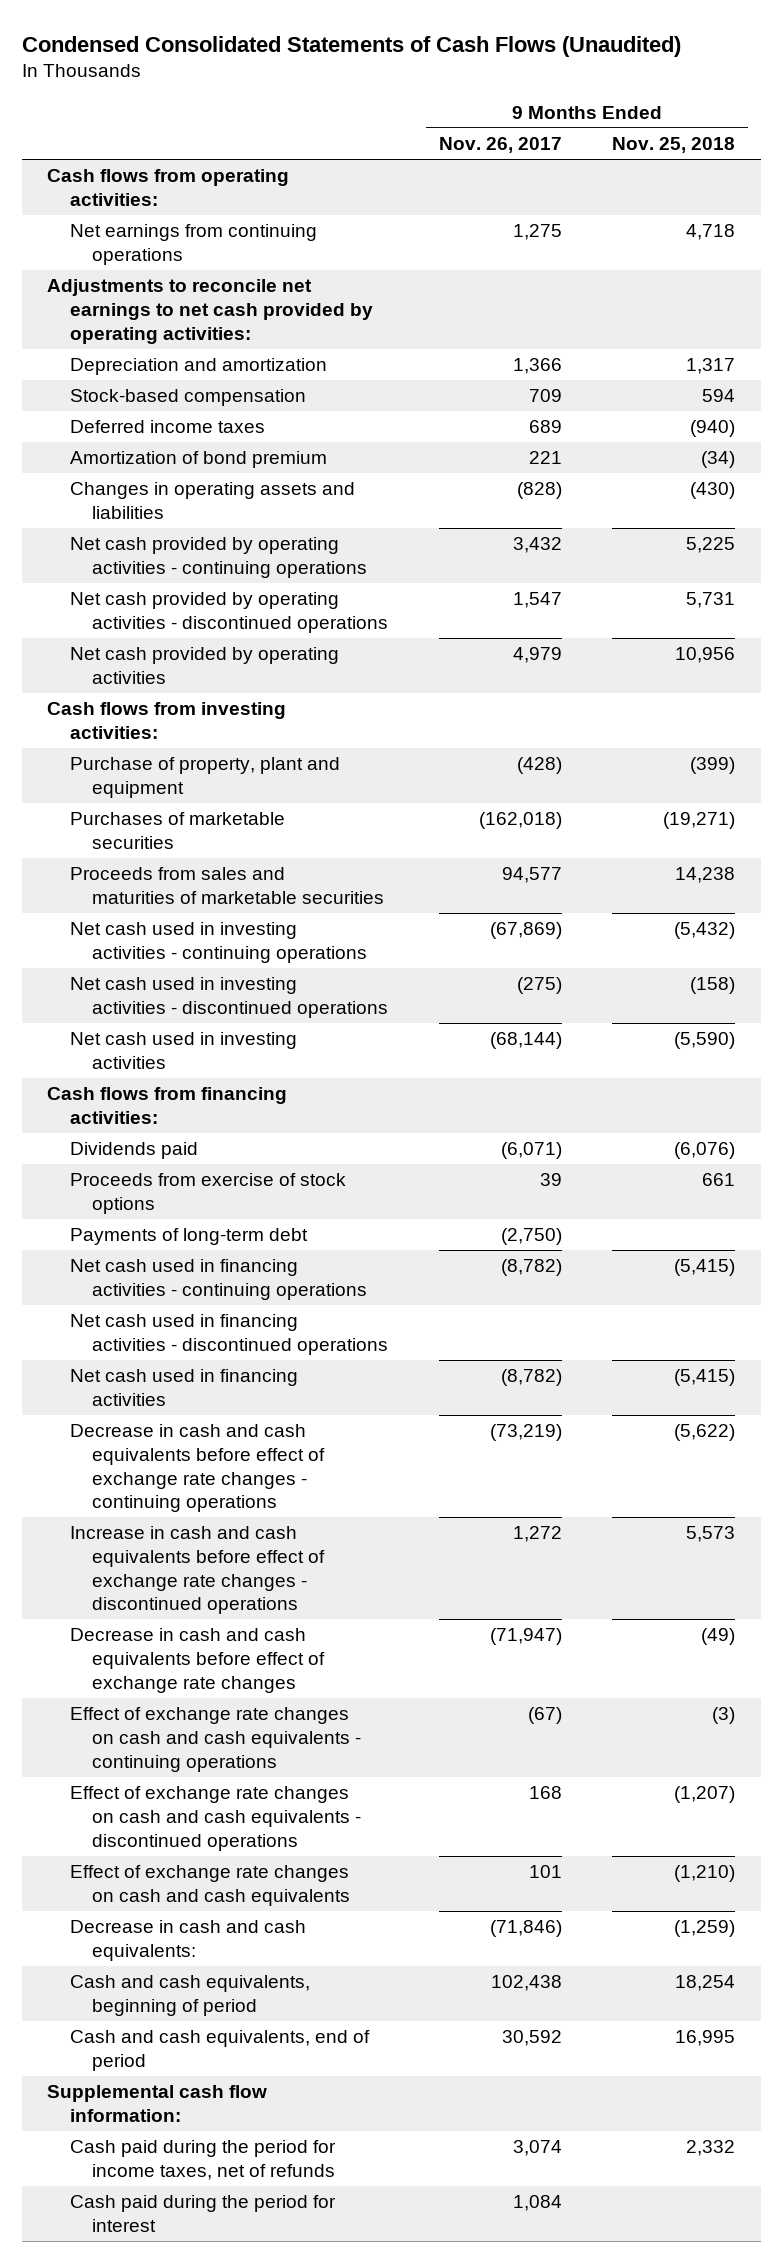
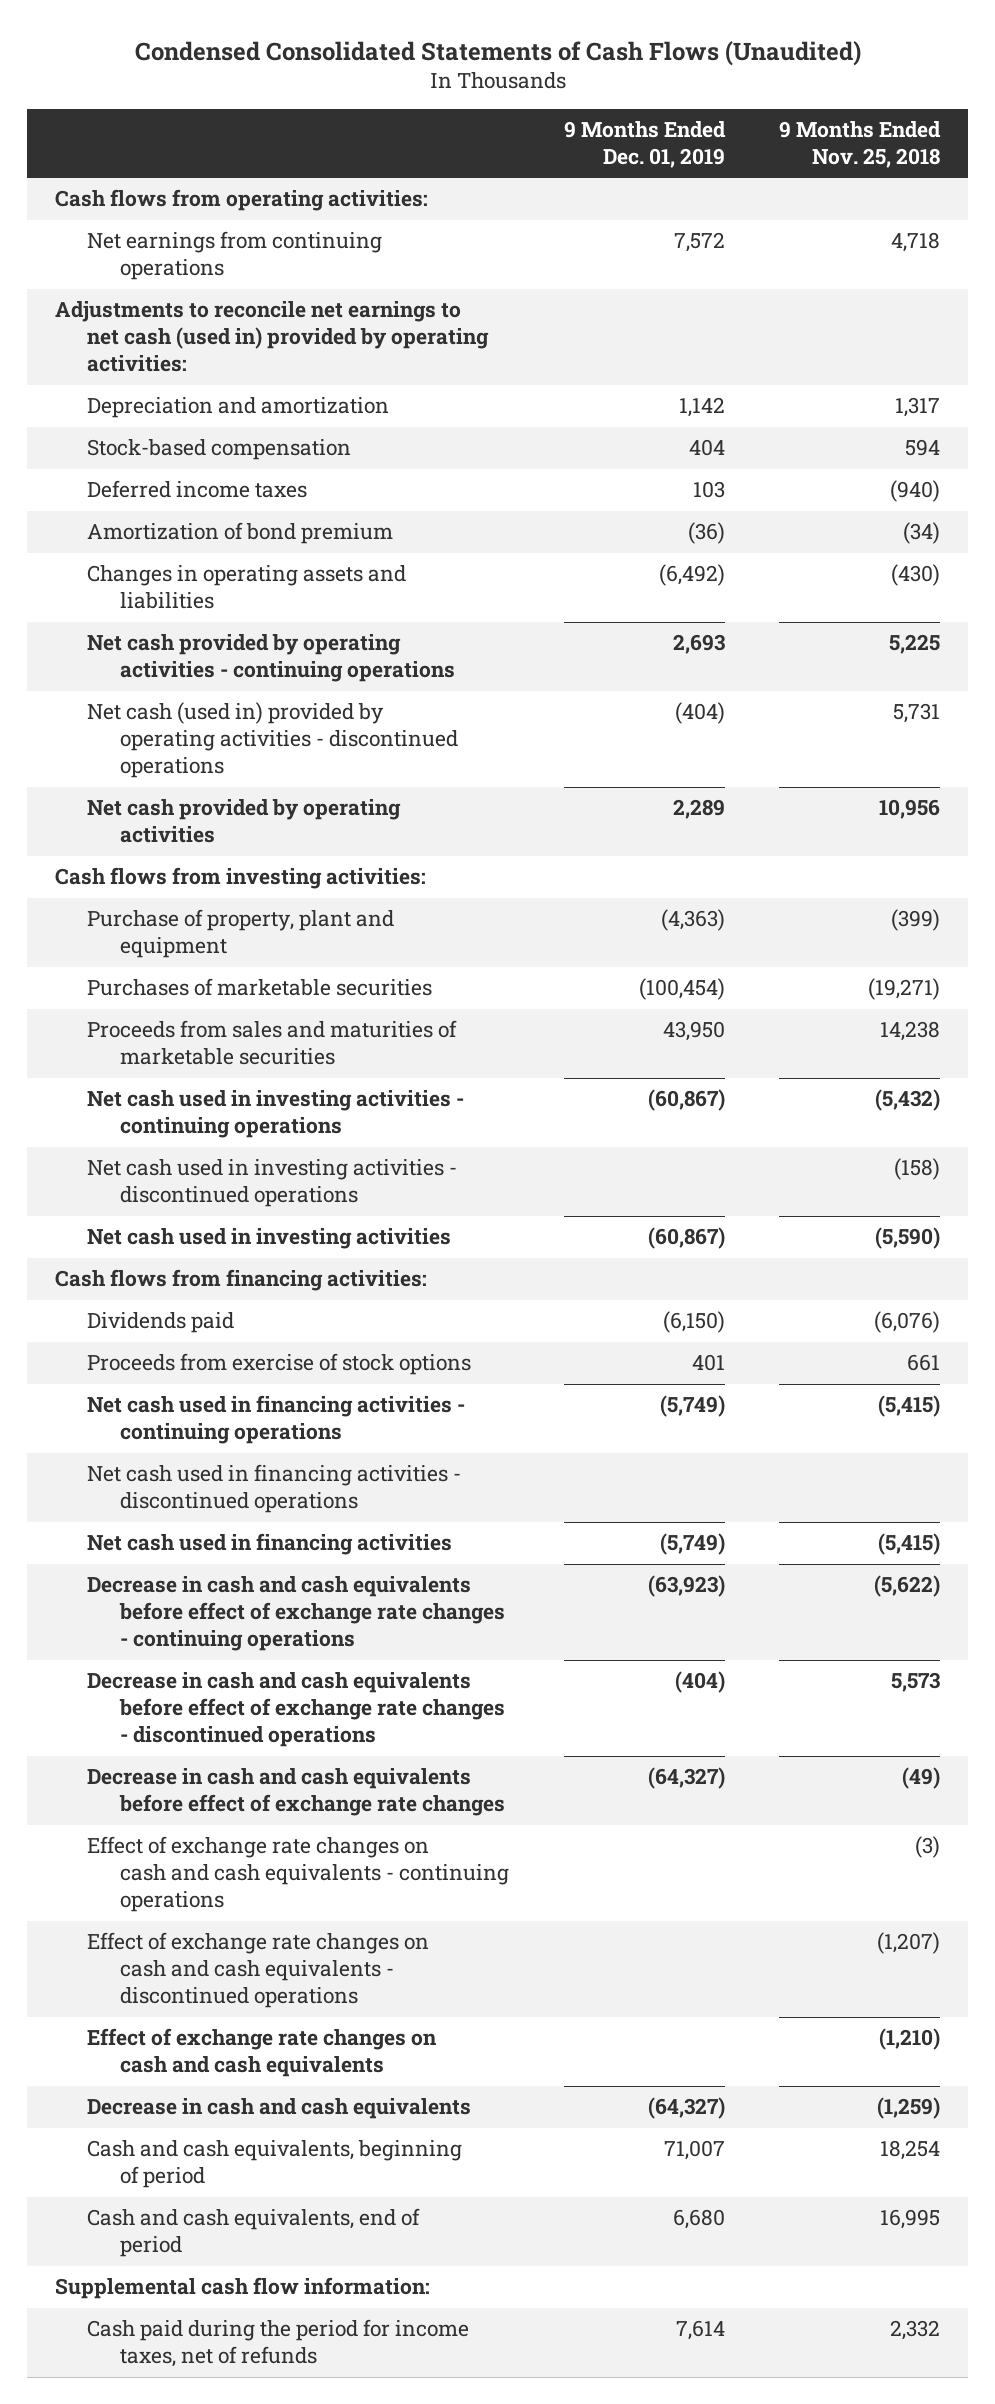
- | 9 Months Ended Nov. 26, 2017 | 9 Months Ended Nov. 25, 2018
+ | 9 Months Ended Dec. 01, 2019 | 9 Months Ended Nov. 25, 2018
- Adjustments to reconcile net earnings to net cash provided by operating activities:
+ Adjustments to reconcile net earnings to net cash (used in) provided by operating activities:
- Net cash provided by operating activities - discontinued operations | 1,547 | 5,731
+ Net cash (used in) provided by operating activities - discontinued operations | (404) | 5,731
- Payments of long-term debt | (2,750) |
- Increase in cash and cash equivalents before effect of exchange rate changes - discontinued operations | 1,272 | 5,573
+ Decrease in cash and cash equivalents before effect of exchange rate changes - discontinued operations | (404) | 5,573
- Decrease in cash and cash equivalents: | (71,846) | (1,259)
+ Decrease in cash and cash equivalents | (64,327) | (1,259)
- Cash paid during the period for interest | 1,084 |

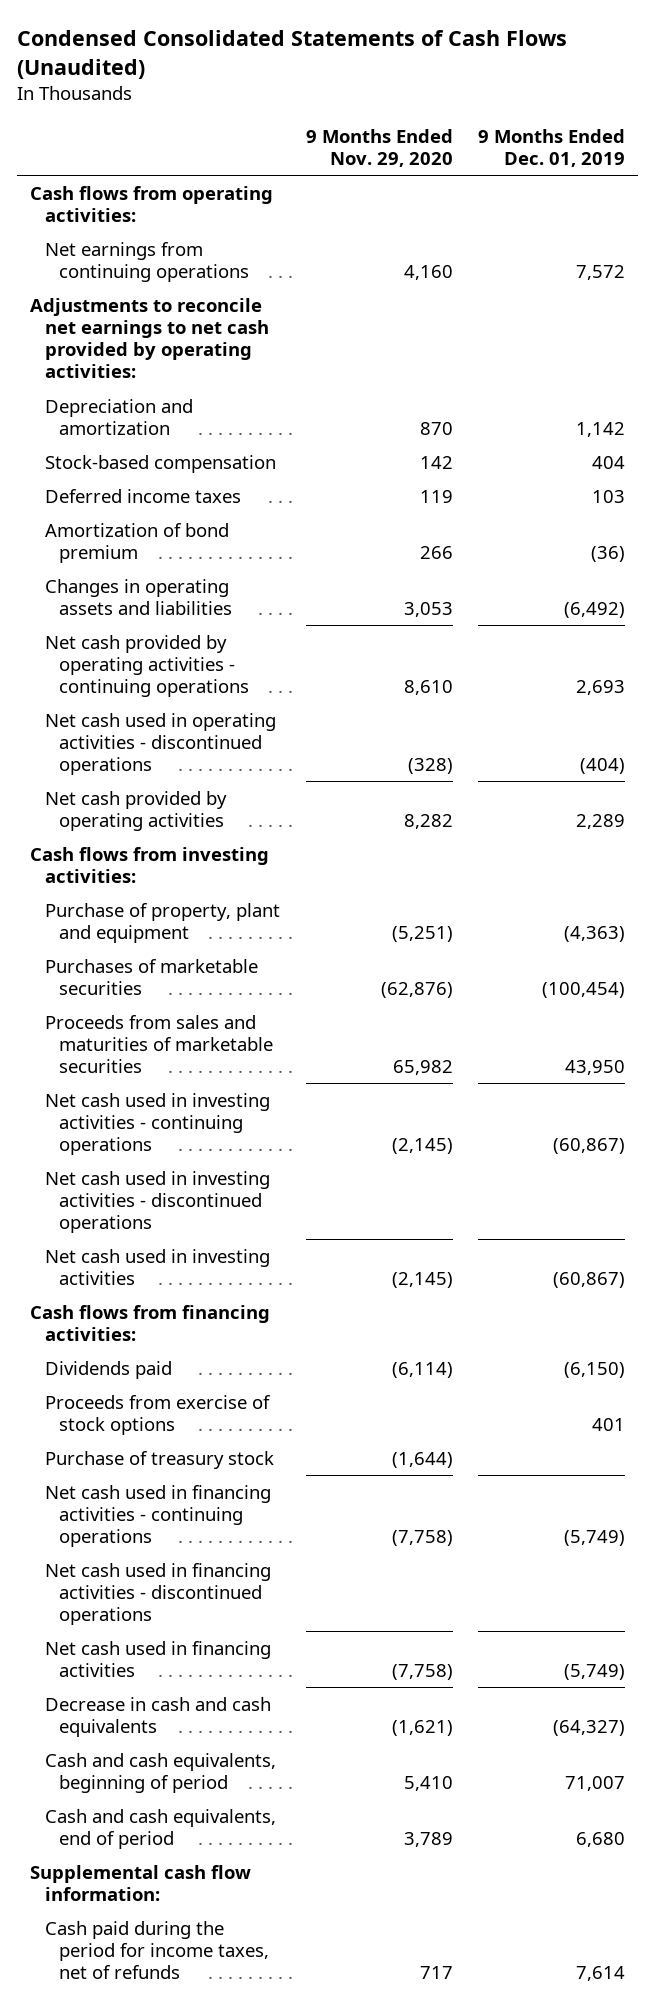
- | 9 Months Ended Dec. 01, 2019 | 9 Months Ended Nov. 25, 2018
+ | 9 Months Ended Nov. 29, 2020 | 9 Months Ended Dec. 01, 2019
- Adjustments to reconcile net earnings to net cash (used in) provided by operating activities:
+ Adjustments to reconcile net earnings to net cash provided by operating activities:
- Net cash (used in) provided by operating activities - discontinued operations | (404) | 5,731
+ Net cash used in operating activities - discontinued operations | (328) | (404)
+ Purchase of treasury stock | (1,644) |
- Decrease in cash and cash equivalents before effect of exchange rate changes - continuing operations | (63,923) | (5,622)
- Decrease in cash and cash equivalents before effect of exchange rate changes - discontinued operations | (404) | 5,573
- Decrease in cash and cash equivalents before effect of exchange rate changes | (64,327) | (49)
- Effect of exchange rate changes on cash and cash equivalents - continuing operations | | (3)
- Effect of exchange rate changes on cash and cash equivalents - discontinued operations | | (1,207)
- Effect of exchange rate changes on cash and cash equivalents | | (1,210)

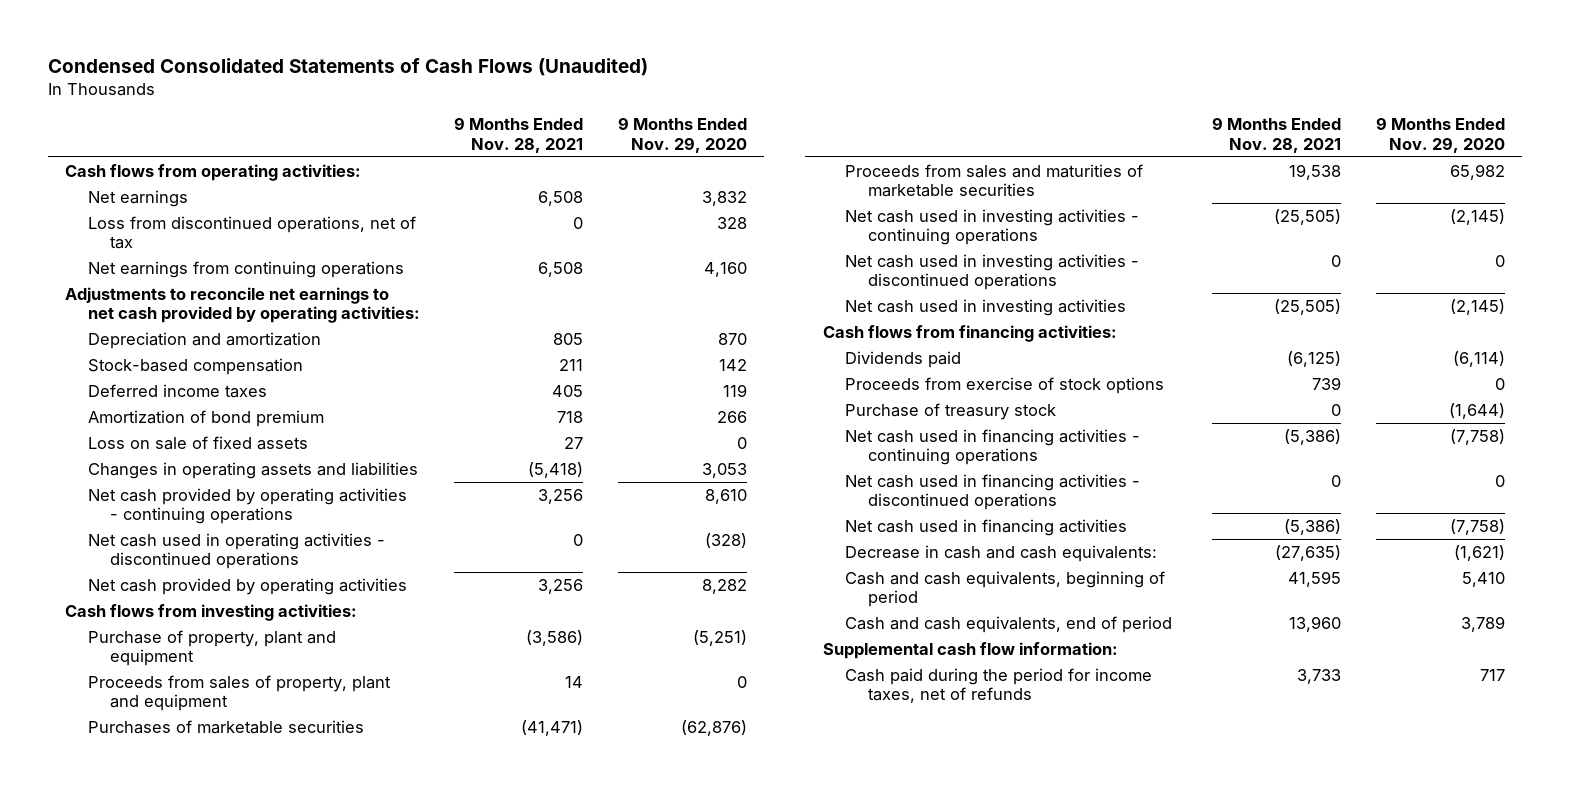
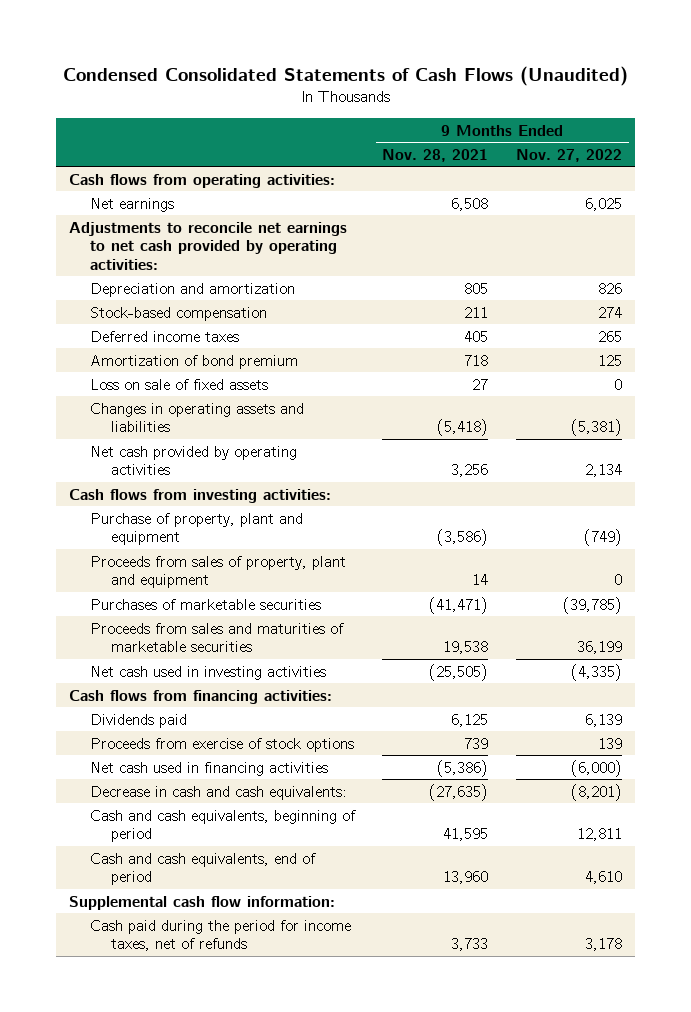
- | 9 Months Ended Nov. 28, 2021 | 9 Months Ended Nov. 29, 2020
+ | 9 Months Ended Nov. 28, 2021 | 9 Months Ended Nov. 27, 2022
- Loss from discontinued operations, net of tax | 0 | 328
- Net earnings from continuing operations | 6,508 | 4,160
- Net cash provided by operating activities - continuing operations | 3,256 | 8,610
- Net cash used in operating activities - discontinued operations | 0 | (328)
- Net cash used in investing activities - continuing operations | (25,505) | (2,145)
- Net cash used in investing activities - discontinued operations | 0 | 0
- Dividends paid | (6,125) | (6,114)
+ Dividends paid | 6,125 | 6,139
- Purchase of treasury stock | 0 | (1,644)
- Net cash used in financing activities - continuing operations | (5,386) | (7,758)
- Net cash used in financing activities - discontinued operations | 0 | 0

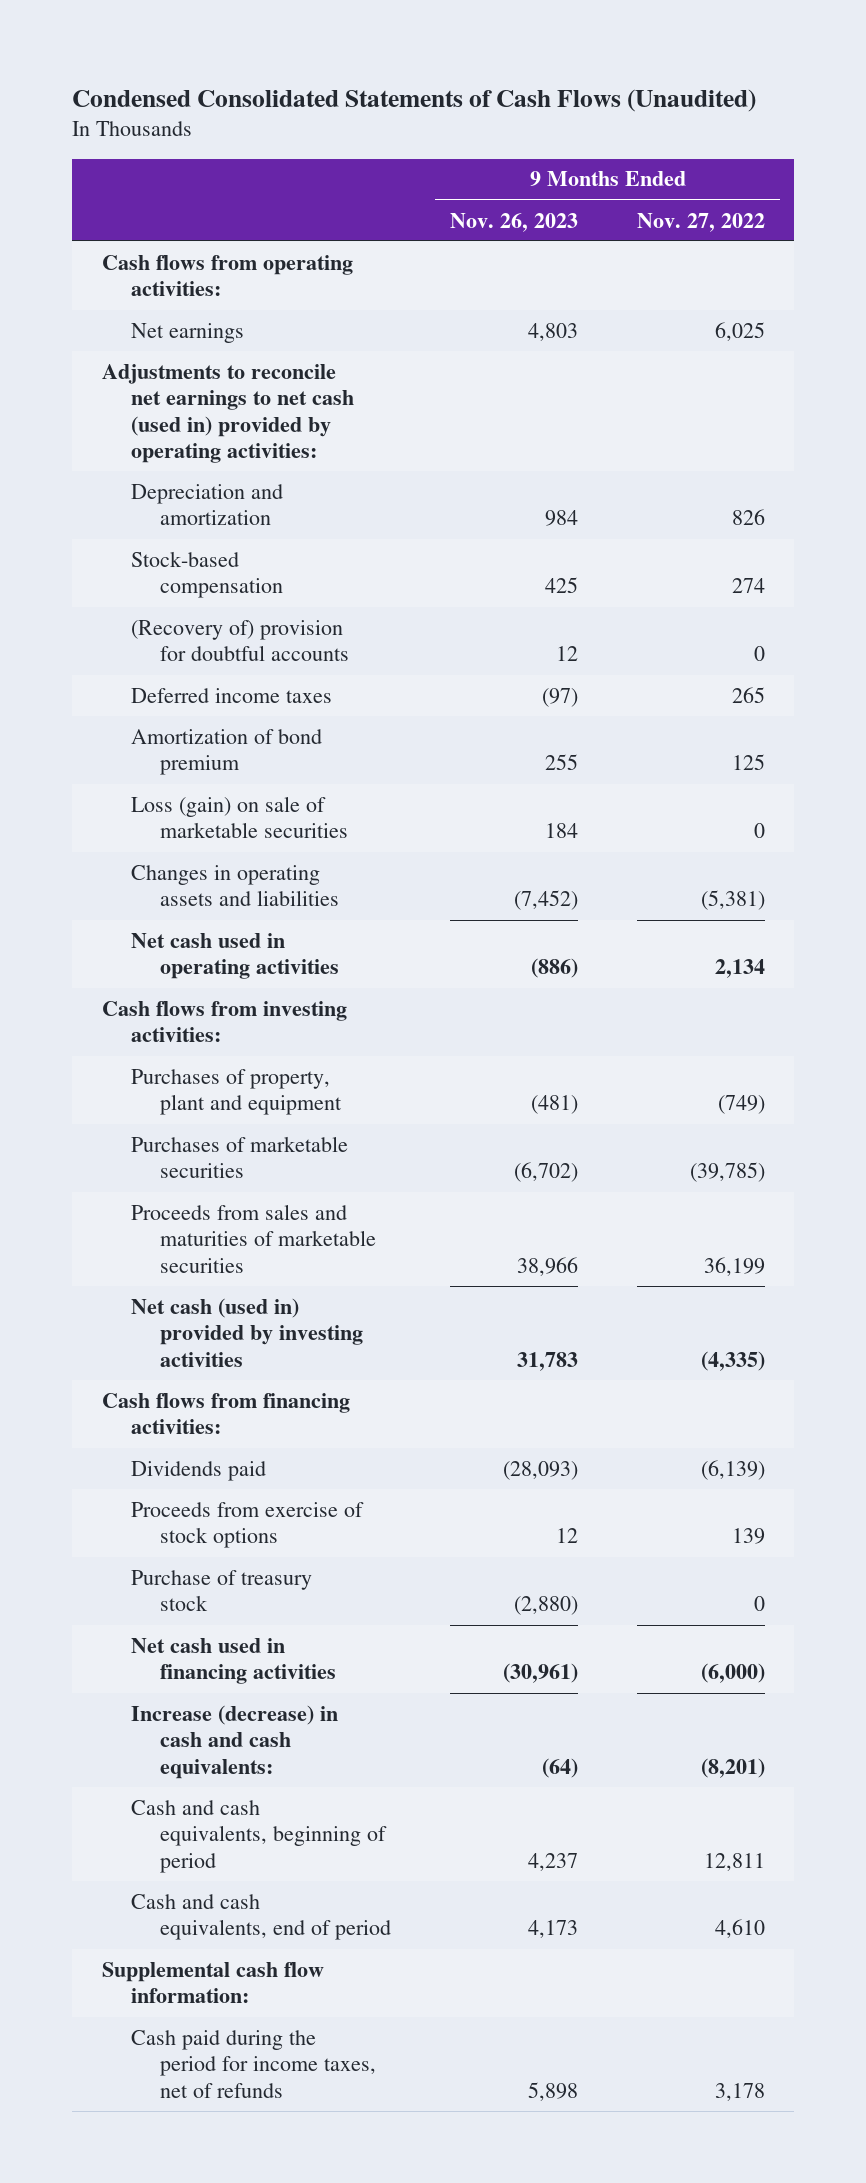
- | 9 Months Ended Nov. 28, 2021 | 9 Months Ended Nov. 27, 2022
+ | 9 Months Ended Nov. 26, 2023 | 9 Months Ended Nov. 27, 2022
- Adjustments to reconcile net earnings to net cash provided by operating activities:
+ Adjustments to reconcile net earnings to net cash (used in) provided by operating activities:
+ (Recovery of) provision for doubtful accounts | 12 | 0
- Loss on sale of fixed assets | 27 | 0
+ Loss (gain) on sale of marketable securities | 184 | 0
- Net cash provided by operating activities | 3,256 | 2,134
+ Net cash used in operating activities | (886) | 2,134
- Purchase of property, plant and equipment | (3,586) | (749)
- Proceeds from sales of property, plant and equipment | 14 | 0
+ Purchases of property, plant and equipment | (481) | (749)
- Net cash used in investing activities | (25,505) | (4,335)
+ Net cash (used in) provided by investing activities | 31,783 | (4,335)
- Dividends paid | 6,125 | 6,139
+ Dividends paid | (28,093) | (6,139)
+ Purchase of treasury stock | (2,880) | 0
- Decrease in cash and cash equivalents: | (27,635) | (8,201)
+ Increase (decrease) in cash and cash equivalents: | (64) | (8,201)

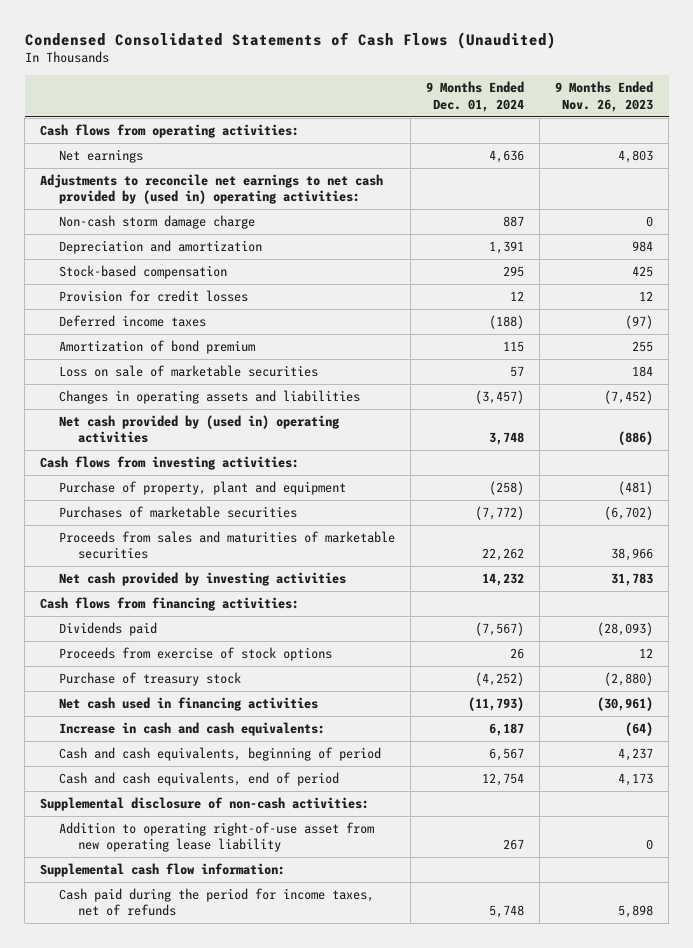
- | 9 Months Ended Nov. 26, 2023 | 9 Months Ended Nov. 27, 2022
+ | 9 Months Ended Dec. 01, 2024 | 9 Months Ended Nov. 26, 2023
- Adjustments to reconcile net earnings to net cash (used in) provided by operating activities:
+ Adjustments to reconcile net earnings to net cash provided by (used in) operating activities:
+ Non-cash storm damage charge | 887 | 0
- (Recovery of) provision for doubtful accounts | 12 | 0
+ Provision for credit losses | 12 | 12
- Loss (gain) on sale of marketable securities | 184 | 0
+ Loss on sale of marketable securities | 57 | 184
- Net cash used in operating activities | (886) | 2,134
+ Net cash provided by (used in) operating activities | 3,748 | (886)
- Purchases of property, plant and equipment | (481) | (749)
+ Purchase of property, plant and equipment | (258) | (481)
- Net cash (used in) provided by investing activities | 31,783 | (4,335)
+ Net cash provided by investing activities | 14,232 | 31,783
- Increase (decrease) in cash and cash equivalents: | (64) | (8,201)
+ Increase in cash and cash equivalents: | 6,187 | (64)
+ Supplemental disclosure of non-cash activities:
+ Addition to operating right-of-use asset from new operating lease liability | 267 | 0

